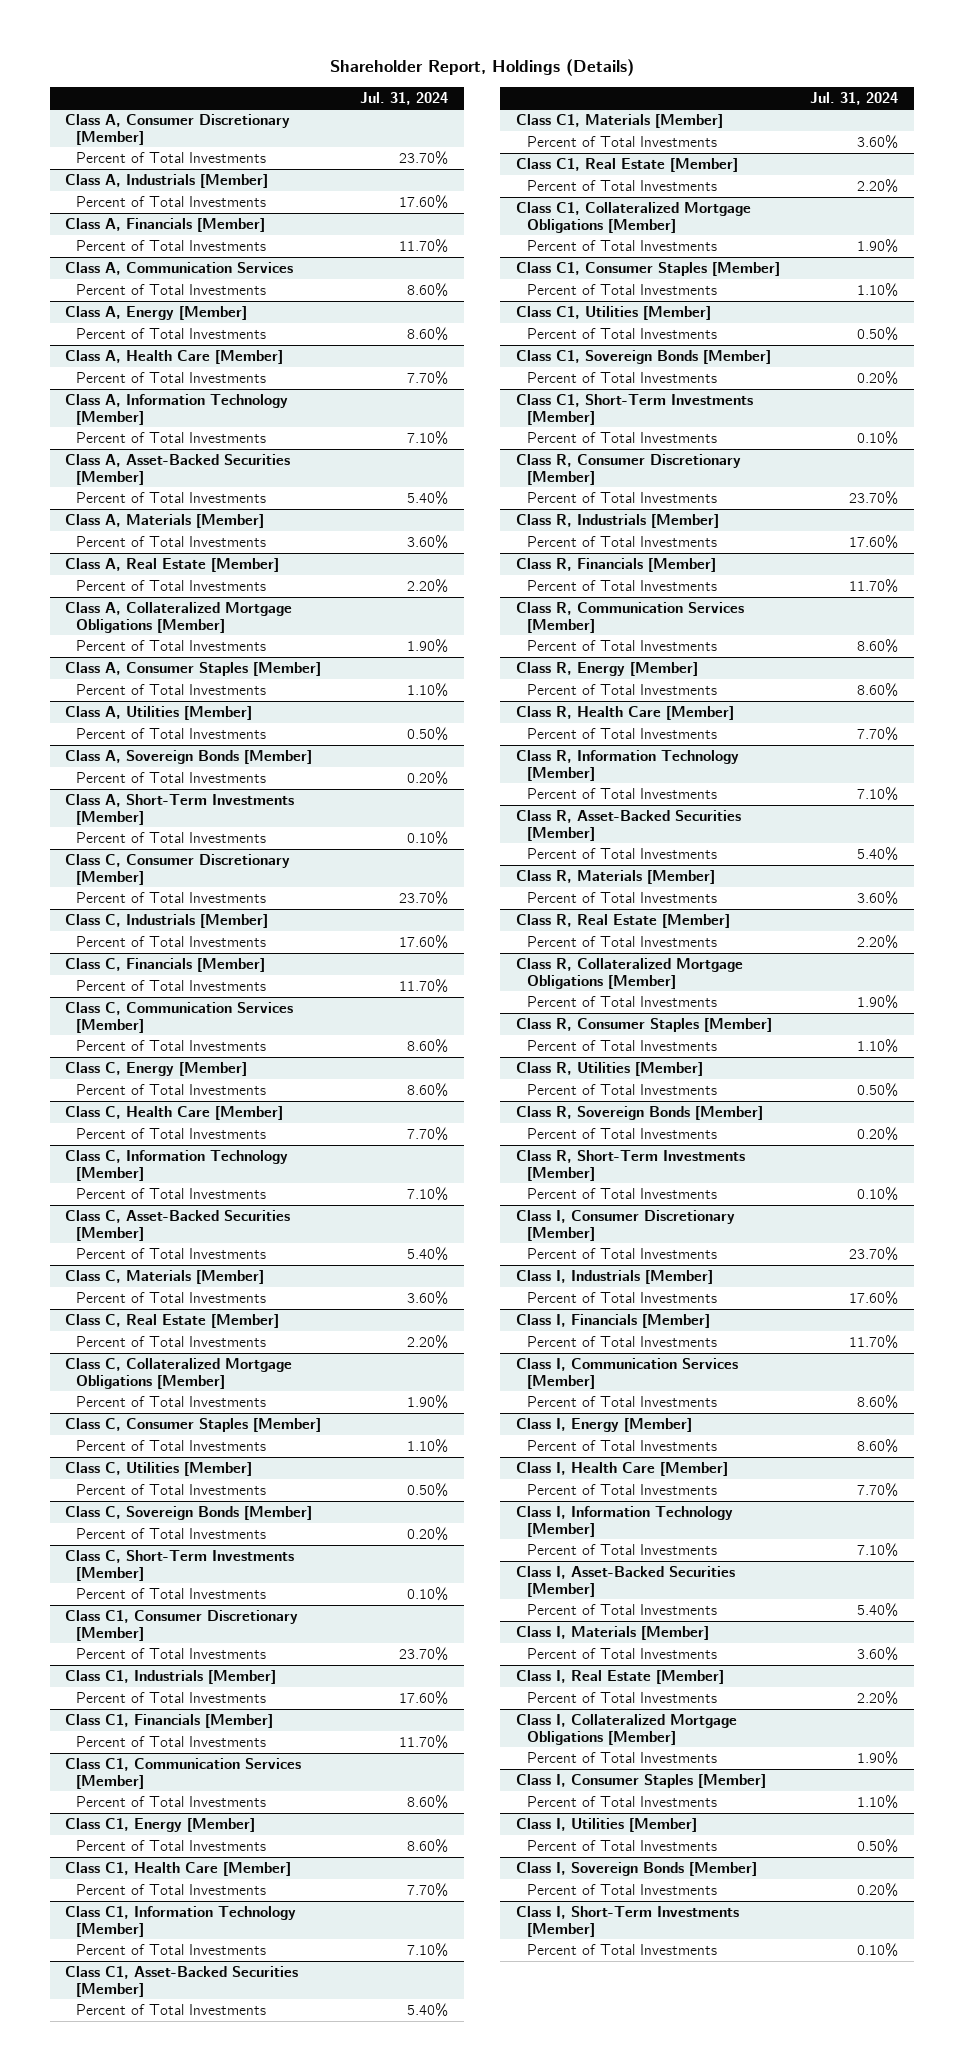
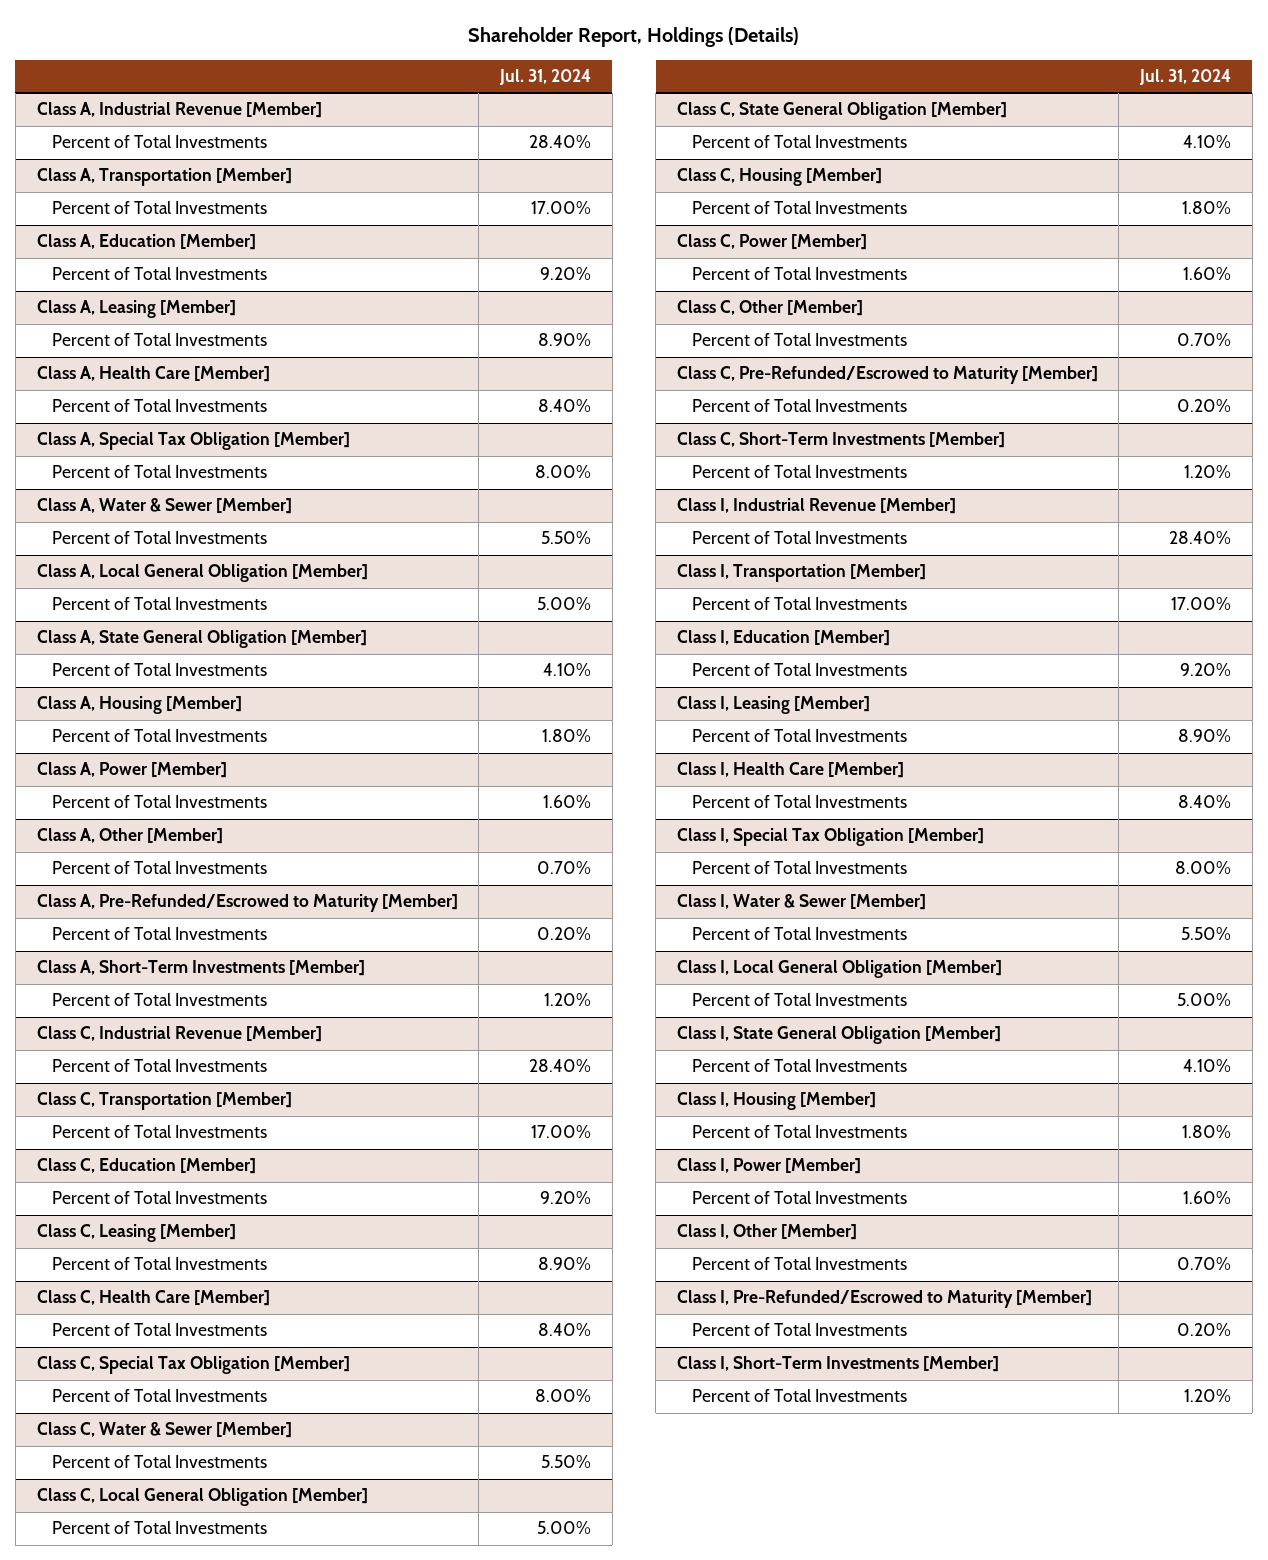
- Class A, Consumer Discretionary [Member]
- Percent of Total Investments | 23.70%
- Class A, Industrials [Member]
- Percent of Total Investments | 17.60%
- Class A, Financials [Member]
- Percent of Total Investments | 11.70%
- Class A, Communication Services
- Percent of Total Investments | 8.60%
- Class A, Energy [Member]
- Percent of Total Investments | 8.60%
+ Class A, Industrial Revenue [Member]
+ Percent of Total Investments | 28.40%
+ Class A, Transportation [Member]
+ Percent of Total Investments | 17.00%
+ Class A, Education [Member]
+ Percent of Total Investments | 9.20%
+ Class A, Leasing [Member]
+ Percent of Total Investments | 8.90%
@ Class A, Health Care [Member]
- Percent of Total Investments | 7.70%
- Class A, Information Technology [Member]
- Percent of Total Investments | 7.10%
- Class A, Asset-Backed Securities [Member]
- Percent of Total Investments | 5.40%
- Class A, Materials [Member]
- Percent of Total Investments | 3.60%
- Class A, Real Estate [Member]
- Percent of Total Investments | 2.20%
- Class A, Collateralized Mortgage Obligations [Member]
- Percent of Total Investments | 1.90%
- Class A, Consumer Staples [Member]
- Percent of Total Investments | 1.10%
- Class A, Utilities [Member]
- Percent of Total Investments | 0.50%
- Class A, Sovereign Bonds [Member]
@ Class A, Health Care [Member]
+ Percent of Total Investments | 8.40%
+ Class A, Special Tax Obligation [Member]
+ Percent of Total Investments | 8.00%
+ Class A, Water & Sewer [Member]
+ Percent of Total Investments | 5.50%
+ Class A, Local General Obligation [Member]
+ Percent of Total Investments | 5.00%
+ Class A, State General Obligation [Member]
+ Percent of Total Investments | 4.10%
+ Class A, Housing [Member]
+ Percent of Total Investments | 1.80%
+ Class A, Power [Member]
+ Percent of Total Investments | 1.60%
+ Class A, Other [Member]
+ Percent of Total Investments | 0.70%
+ Class A, Pre-Refunded/Escrowed to Maturity [Member]
@ Class A, Short-Term Investments [Member]
- Percent of Total Investments | 0.10%
- Class C, Consumer Discretionary [Member]
- Percent of Total Investments | 23.70%
- Class C, Industrials [Member]
- Percent of Total Investments | 17.60%
- Class C, Financials [Member]
- Percent of Total Investments | 11.70%
- Class C, Communication Services [Member]
- Percent of Total Investments | 8.60%
- Class C, Energy [Member]
- Percent of Total Investments | 8.60%
@ Class A, Short-Term Investments [Member]
+ Percent of Total Investments | 1.20%
+ Class C, Industrial Revenue [Member]
+ Percent of Total Investments | 28.40%
+ Class C, Transportation [Member]
+ Percent of Total Investments | 17.00%
+ Class C, Education [Member]
+ Percent of Total Investments | 9.20%
+ Class C, Leasing [Member]
+ Percent of Total Investments | 8.90%
@ Class C, Health Care [Member]
- Percent of Total Investments | 7.70%
- Class C, Information Technology [Member]
- Percent of Total Investments | 7.10%
- Class C, Asset-Backed Securities [Member]
- Percent of Total Investments | 5.40%
- Class C, Materials [Member]
- Percent of Total Investments | 3.60%
- Class C, Real Estate [Member]
- Percent of Total Investments | 2.20%
- Class C, Collateralized Mortgage Obligations [Member]
- Percent of Total Investments | 1.90%
- Class C, Consumer Staples [Member]
- Percent of Total Investments | 1.10%
- Class C, Utilities [Member]
- Percent of Total Investments | 0.50%
- Class C, Sovereign Bonds [Member]
@ Class C, Health Care [Member]
+ Percent of Total Investments | 8.40%
+ Class C, Special Tax Obligation [Member]
+ Percent of Total Investments | 8.00%
+ Class C, Water & Sewer [Member]
+ Percent of Total Investments | 5.50%
+ Class C, Local General Obligation [Member]
+ Percent of Total Investments | 5.00%
+ Class C, State General Obligation [Member]
+ Percent of Total Investments | 4.10%
+ Class C, Housing [Member]
+ Percent of Total Investments | 1.80%
+ Class C, Power [Member]
+ Percent of Total Investments | 1.60%
+ Class C, Other [Member]
+ Percent of Total Investments | 0.70%
+ Class C, Pre-Refunded/Escrowed to Maturity [Member]
@ Class C, Short-Term Investments [Member]
- Percent of Total Investments | 0.10%
- Class C1, Consumer Discretionary [Member]
- Percent of Total Investments | 23.70%
- Class C1, Industrials [Member]
- Percent of Total Investments | 17.60%
- Class C1, Financials [Member]
- Percent of Total Investments | 11.70%
- Class C1, Communication Services [Member]
- Percent of Total Investments | 8.60%
- Class C1, Energy [Member]
- Percent of Total Investments | 8.60%
- Class C1, Health Care [Member]
- Percent of Total Investments | 7.70%
- Class C1, Information Technology [Member]
- Percent of Total Investments | 7.10%
- Class C1, Asset-Backed Securities [Member]
- Percent of Total Investments | 5.40%
- Class C1, Materials [Member]
- Percent of Total Investments | 3.60%
- Class C1, Real Estate [Member]
- Percent of Total Investments | 2.20%
- Class C1, Collateralized Mortgage Obligations [Member]
- Percent of Total Investments | 1.90%
- Class C1, Consumer Staples [Member]
- Percent of Total Investments | 1.10%
- Class C1, Utilities [Member]
- Percent of Total Investments | 0.50%
- Class C1, Sovereign Bonds [Member]
- Percent of Total Investments | 0.20%
- Class C1, Short-Term Investments [Member]
- Percent of Total Investments | 0.10%
- Class R, Consumer Discretionary [Member]
- Percent of Total Investments | 23.70%
- Class R, Industrials [Member]
- Percent of Total Investments | 17.60%
- Class R, Financials [Member]
- Percent of Total Investments | 11.70%
- Class R, Communication Services [Member]
- Percent of Total Investments | 8.60%
- Class R, Energy [Member]
- Percent of Total Investments | 8.60%
- Class R, Health Care [Member]
- Percent of Total Investments | 7.70%
- Class R, Information Technology [Member]
- Percent of Total Investments | 7.10%
- Class R, Asset-Backed Securities [Member]
- Percent of Total Investments | 5.40%
- Class R, Materials [Member]
- Percent of Total Investments | 3.60%
- Class R, Real Estate [Member]
- Percent of Total Investments | 2.20%
- Class R, Collateralized Mortgage Obligations [Member]
- Percent of Total Investments | 1.90%
- Class R, Consumer Staples [Member]
- Percent of Total Investments | 1.10%
- Class R, Utilities [Member]
- Percent of Total Investments | 0.50%
- Class R, Sovereign Bonds [Member]
- Percent of Total Investments | 0.20%
- Class R, Short-Term Investments [Member]
- Percent of Total Investments | 0.10%
- Class I, Consumer Discretionary [Member]
- Percent of Total Investments | 23.70%
- Class I, Industrials [Member]
- Percent of Total Investments | 17.60%
- Class I, Financials [Member]
- Percent of Total Investments | 11.70%
- Class I, Communication Services [Member]
- Percent of Total Investments | 8.60%
- Class I, Energy [Member]
- Percent of Total Investments | 8.60%
@ Class C, Short-Term Investments [Member]
+ Percent of Total Investments | 1.20%
+ Class I, Industrial Revenue [Member]
+ Percent of Total Investments | 28.40%
+ Class I, Transportation [Member]
+ Percent of Total Investments | 17.00%
+ Class I, Education [Member]
+ Percent of Total Investments | 9.20%
+ Class I, Leasing [Member]
+ Percent of Total Investments | 8.90%
@ Class I, Health Care [Member]
- Percent of Total Investments | 7.70%
- Class I, Information Technology [Member]
- Percent of Total Investments | 7.10%
- Class I, Asset-Backed Securities [Member]
- Percent of Total Investments | 5.40%
- Class I, Materials [Member]
- Percent of Total Investments | 3.60%
- Class I, Real Estate [Member]
- Percent of Total Investments | 2.20%
- Class I, Collateralized Mortgage Obligations [Member]
- Percent of Total Investments | 1.90%
- Class I, Consumer Staples [Member]
- Percent of Total Investments | 1.10%
- Class I, Utilities [Member]
- Percent of Total Investments | 0.50%
- Class I, Sovereign Bonds [Member]
@ Class I, Health Care [Member]
+ Percent of Total Investments | 8.40%
+ Class I, Special Tax Obligation [Member]
+ Percent of Total Investments | 8.00%
+ Class I, Water & Sewer [Member]
+ Percent of Total Investments | 5.50%
+ Class I, Local General Obligation [Member]
+ Percent of Total Investments | 5.00%
+ Class I, State General Obligation [Member]
+ Percent of Total Investments | 4.10%
+ Class I, Housing [Member]
+ Percent of Total Investments | 1.80%
+ Class I, Power [Member]
+ Percent of Total Investments | 1.60%
+ Class I, Other [Member]
+ Percent of Total Investments | 0.70%
+ Class I, Pre-Refunded/Escrowed to Maturity [Member]
@ Class I, Short-Term Investments [Member]
- Percent of Total Investments | 0.10%
+ Percent of Total Investments | 1.20%

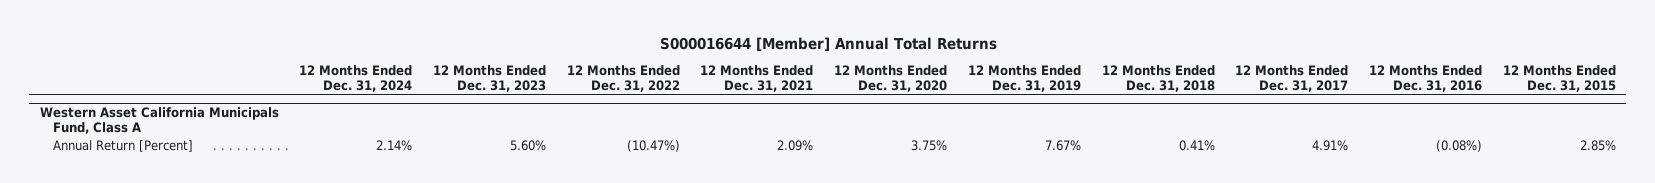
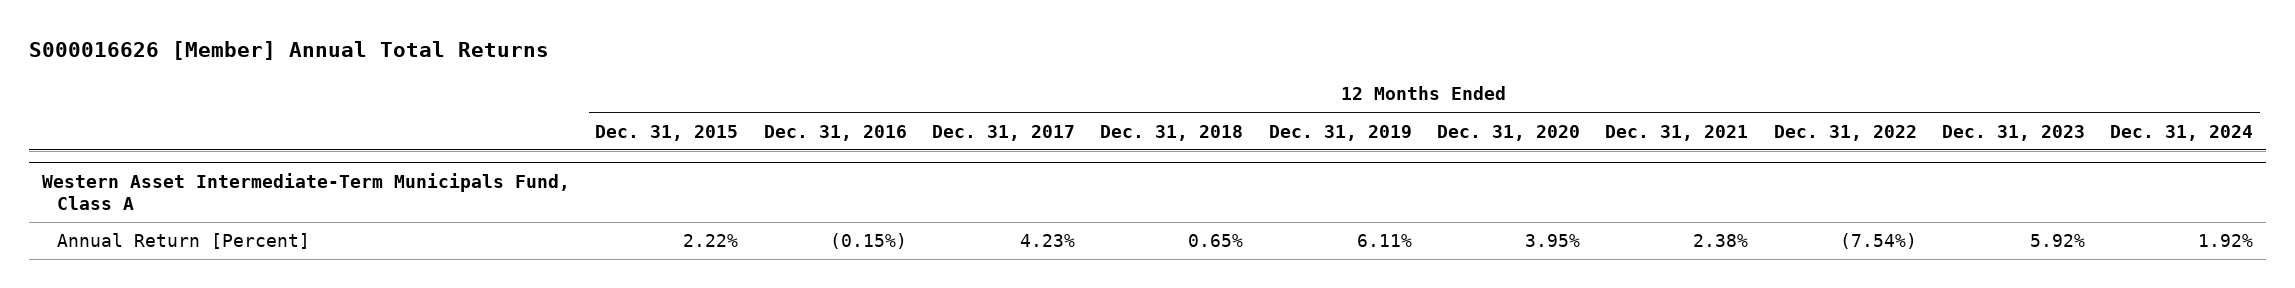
- S000016644 [Member] Annual Total Returns
+ S000016626 [Member] Annual Total Returns
- | 12 Months Ended Dec. 31, 2024 | 12 Months Ended Dec. 31, 2023 | 12 Months Ended Dec. 31, 2022 | 12 Months Ended Dec. 31, 2021 | 12 Months Ended Dec. 31, 2020 | 12 Months Ended Dec. 31, 2019 | 12 Months Ended Dec. 31, 2018 | 12 Months Ended Dec. 31, 2017 | 12 Months Ended Dec. 31, 2016 | 12 Months Ended Dec. 31, 2015
+ | 12 Months Ended Dec. 31, 2015 | 12 Months Ended Dec. 31, 2016 | 12 Months Ended Dec. 31, 2017 | 12 Months Ended Dec. 31, 2018 | 12 Months Ended Dec. 31, 2019 | 12 Months Ended Dec. 31, 2020 | 12 Months Ended Dec. 31, 2021 | 12 Months Ended Dec. 31, 2022 | 12 Months Ended Dec. 31, 2023 | 12 Months Ended Dec. 31, 2024
- Western Asset California Municipals Fund, Class A
- Annual Return [Percent] | 2.14% | 5.60% | (10.47%) | 2.09% | 3.75% | 7.67% | 0.41% | 4.91% | (0.08%) | 2.85%
+ Western Asset Intermediate-Term Municipals Fund, Class A
+ Annual Return [Percent] | 2.22% | (0.15%) | 4.23% | 0.65% | 6.11% | 3.95% | 2.38% | (7.54%) | 5.92% | 1.92%

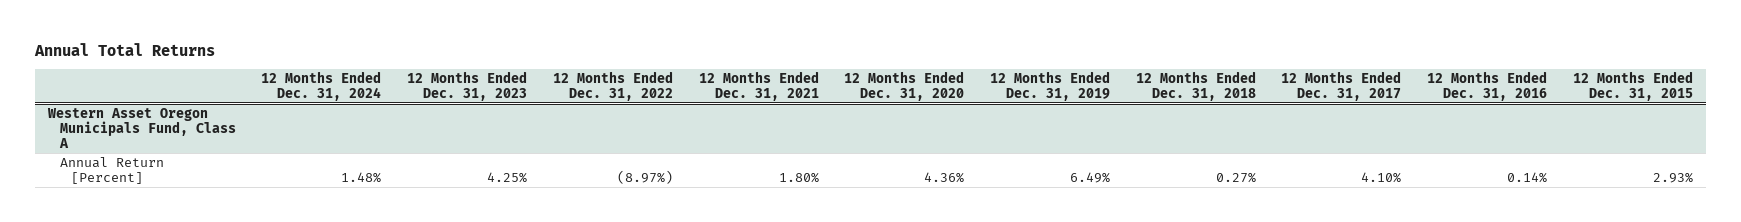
- S000016626 [Member] Annual Total Returns
+ Annual Total Returns
- | 12 Months Ended Dec. 31, 2015 | 12 Months Ended Dec. 31, 2016 | 12 Months Ended Dec. 31, 2017 | 12 Months Ended Dec. 31, 2018 | 12 Months Ended Dec. 31, 2019 | 12 Months Ended Dec. 31, 2020 | 12 Months Ended Dec. 31, 2021 | 12 Months Ended Dec. 31, 2022 | 12 Months Ended Dec. 31, 2023 | 12 Months Ended Dec. 31, 2024
+ | 12 Months Ended Dec. 31, 2024 | 12 Months Ended Dec. 31, 2023 | 12 Months Ended Dec. 31, 2022 | 12 Months Ended Dec. 31, 2021 | 12 Months Ended Dec. 31, 2020 | 12 Months Ended Dec. 31, 2019 | 12 Months Ended Dec. 31, 2018 | 12 Months Ended Dec. 31, 2017 | 12 Months Ended Dec. 31, 2016 | 12 Months Ended Dec. 31, 2015
- Western Asset Intermediate-Term Municipals Fund, Class A
- Annual Return [Percent] | 2.22% | (0.15%) | 4.23% | 0.65% | 6.11% | 3.95% | 2.38% | (7.54%) | 5.92% | 1.92%
+ Western Asset Oregon Municipals Fund, Class A
+ Annual Return [Percent] | 1.48% | 4.25% | (8.97%) | 1.80% | 4.36% | 6.49% | 0.27% | 4.10% | 0.14% | 2.93%

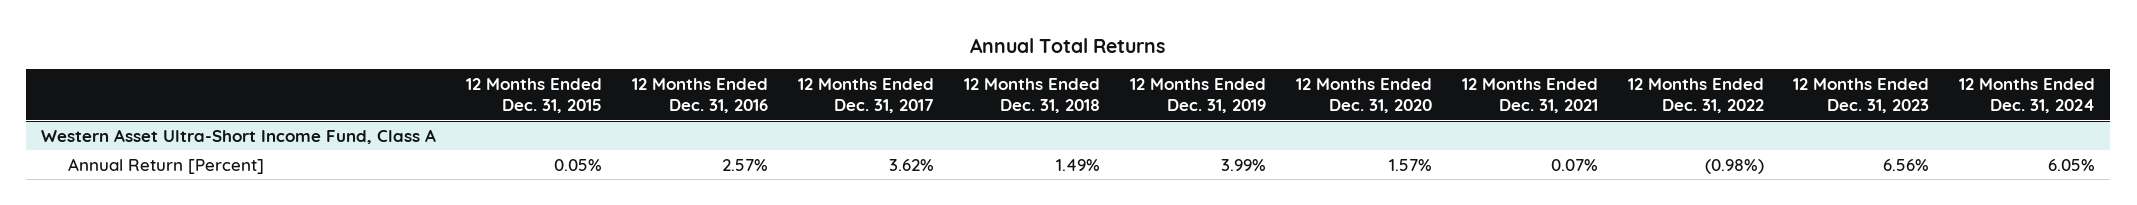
- | 12 Months Ended Dec. 31, 2024 | 12 Months Ended Dec. 31, 2023 | 12 Months Ended Dec. 31, 2022 | 12 Months Ended Dec. 31, 2021 | 12 Months Ended Dec. 31, 2020 | 12 Months Ended Dec. 31, 2019 | 12 Months Ended Dec. 31, 2018 | 12 Months Ended Dec. 31, 2017 | 12 Months Ended Dec. 31, 2016 | 12 Months Ended Dec. 31, 2015
+ | 12 Months Ended Dec. 31, 2015 | 12 Months Ended Dec. 31, 2016 | 12 Months Ended Dec. 31, 2017 | 12 Months Ended Dec. 31, 2018 | 12 Months Ended Dec. 31, 2019 | 12 Months Ended Dec. 31, 2020 | 12 Months Ended Dec. 31, 2021 | 12 Months Ended Dec. 31, 2022 | 12 Months Ended Dec. 31, 2023 | 12 Months Ended Dec. 31, 2024
- Western Asset Oregon Municipals Fund, Class A
- Annual Return [Percent] | 1.48% | 4.25% | (8.97%) | 1.80% | 4.36% | 6.49% | 0.27% | 4.10% | 0.14% | 2.93%
+ Western Asset Ultra-Short Income Fund, Class A
+ Annual Return [Percent] | 0.05% | 2.57% | 3.62% | 1.49% | 3.99% | 1.57% | 0.07% | (0.98%) | 6.56% | 6.05%

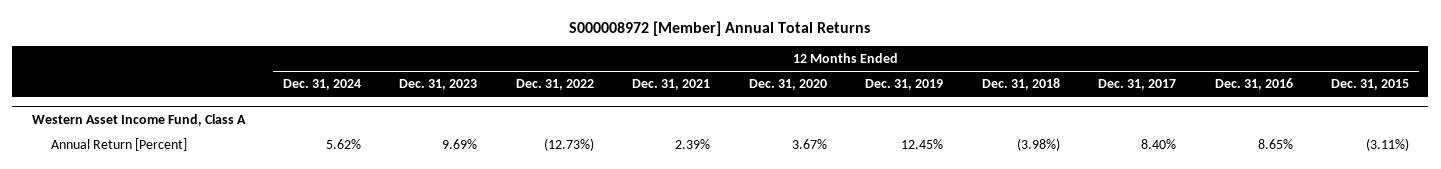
- Annual Total Returns
+ S000008972 [Member] Annual Total Returns
- | 12 Months Ended Dec. 31, 2015 | 12 Months Ended Dec. 31, 2016 | 12 Months Ended Dec. 31, 2017 | 12 Months Ended Dec. 31, 2018 | 12 Months Ended Dec. 31, 2019 | 12 Months Ended Dec. 31, 2020 | 12 Months Ended Dec. 31, 2021 | 12 Months Ended Dec. 31, 2022 | 12 Months Ended Dec. 31, 2023 | 12 Months Ended Dec. 31, 2024
+ | 12 Months Ended Dec. 31, 2024 | 12 Months Ended Dec. 31, 2023 | 12 Months Ended Dec. 31, 2022 | 12 Months Ended Dec. 31, 2021 | 12 Months Ended Dec. 31, 2020 | 12 Months Ended Dec. 31, 2019 | 12 Months Ended Dec. 31, 2018 | 12 Months Ended Dec. 31, 2017 | 12 Months Ended Dec. 31, 2016 | 12 Months Ended Dec. 31, 2015
- Western Asset Ultra-Short Income Fund, Class A
- Annual Return [Percent] | 0.05% | 2.57% | 3.62% | 1.49% | 3.99% | 1.57% | 0.07% | (0.98%) | 6.56% | 6.05%
+ Western Asset Income Fund, Class A
+ Annual Return [Percent] | 5.62% | 9.69% | (12.73%) | 2.39% | 3.67% | 12.45% | (3.98%) | 8.40% | 8.65% | (3.11%)

